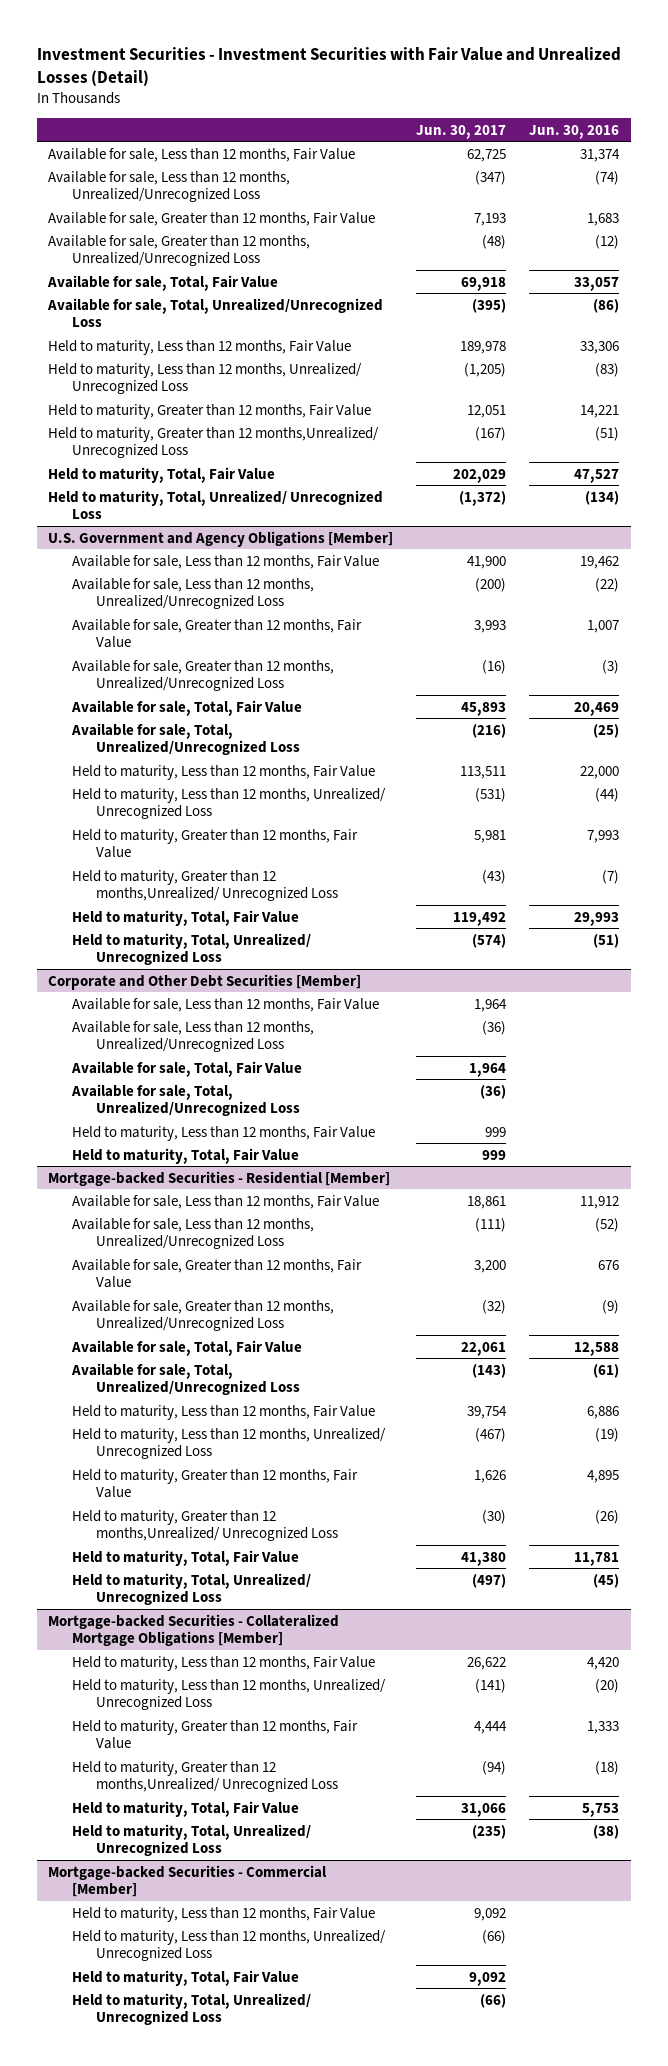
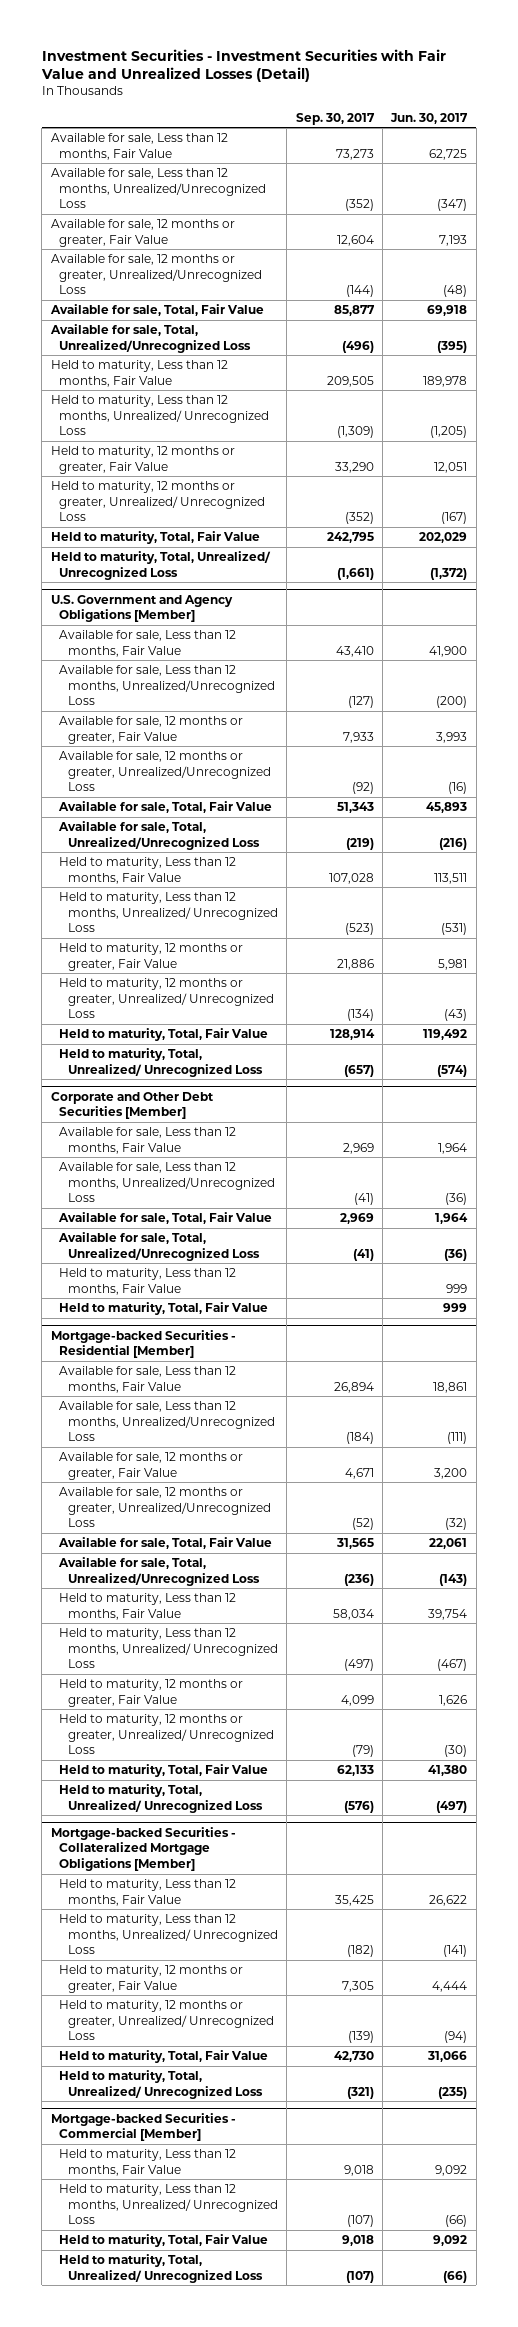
- | Jun. 30, 2017 | Jun. 30, 2016
+ | Sep. 30, 2017 | Jun. 30, 2017
- Available for sale, Greater than 12 months, Fair Value | 7,193 | 1,683
- Available for sale, Greater than 12 months, Unrealized/Unrecognized Loss | (48) | (12)
+ Available for sale, 12 months or greater, Fair Value | 12,604 | 7,193
+ Available for sale, 12 months or greater, Unrealized/Unrecognized Loss | (144) | (48)
- Held to maturity, Greater than 12 months, Fair Value | 12,051 | 14,221
- Held to maturity, Greater than 12 months,Unrealized/ Unrecognized Loss | (167) | (51)
+ Held to maturity, 12 months or greater, Fair Value | 33,290 | 12,051
+ Held to maturity, 12 months or greater, Unrealized/ Unrecognized Loss | (352) | (167)
@ U.S. Government and Agency Obligations [Member]
- Available for sale, Greater than 12 months, Fair Value | 3,993 | 1,007
- Available for sale, Greater than 12 months, Unrealized/Unrecognized Loss | (16) | (3)
+ Available for sale, 12 months or greater, Fair Value | 7,933 | 3,993
+ Available for sale, 12 months or greater, Unrealized/Unrecognized Loss | (92) | (16)
- Held to maturity, Greater than 12 months, Fair Value | 5,981 | 7,993
- Held to maturity, Greater than 12 months,Unrealized/ Unrecognized Loss | (43) | (7)
+ Held to maturity, 12 months or greater, Fair Value | 21,886 | 5,981
+ Held to maturity, 12 months or greater, Unrealized/ Unrecognized Loss | (134) | (43)
@ Mortgage-backed Securities - Residential [Member]
- Available for sale, Greater than 12 months, Fair Value | 3,200 | 676
- Available for sale, Greater than 12 months, Unrealized/Unrecognized Loss | (32) | (9)
+ Available for sale, 12 months or greater, Fair Value | 4,671 | 3,200
+ Available for sale, 12 months or greater, Unrealized/Unrecognized Loss | (52) | (32)
- Held to maturity, Greater than 12 months, Fair Value | 1,626 | 4,895
- Held to maturity, Greater than 12 months,Unrealized/ Unrecognized Loss | (30) | (26)
+ Held to maturity, 12 months or greater, Fair Value | 4,099 | 1,626
+ Held to maturity, 12 months or greater, Unrealized/ Unrecognized Loss | (79) | (30)
@ Mortgage-backed Securities - Collateralized Mortgage Obligations [Member]
- Held to maturity, Greater than 12 months, Fair Value | 4,444 | 1,333
- Held to maturity, Greater than 12 months,Unrealized/ Unrecognized Loss | (94) | (18)
+ Held to maturity, 12 months or greater, Fair Value | 7,305 | 4,444
+ Held to maturity, 12 months or greater, Unrealized/ Unrecognized Loss | (139) | (94)

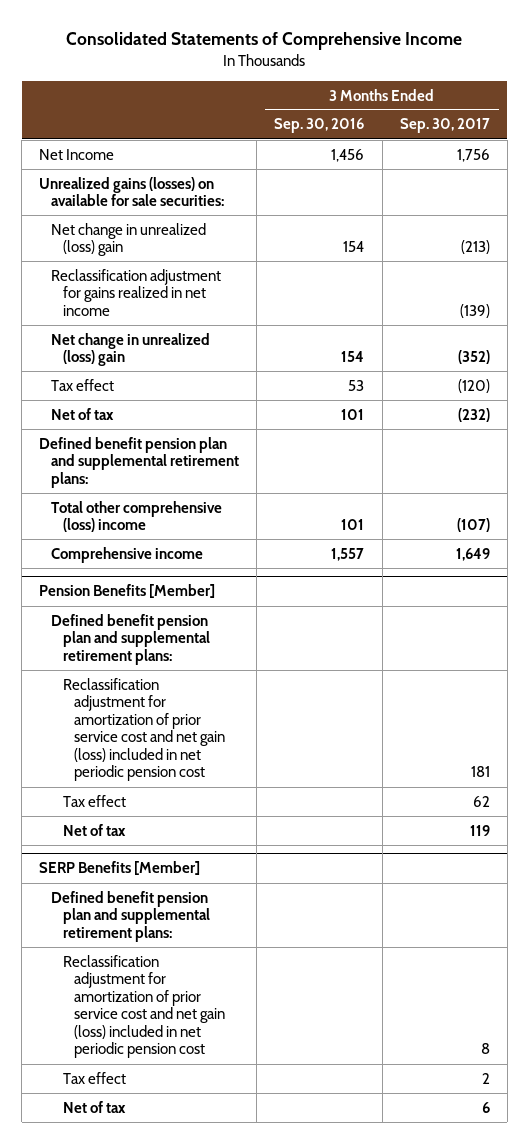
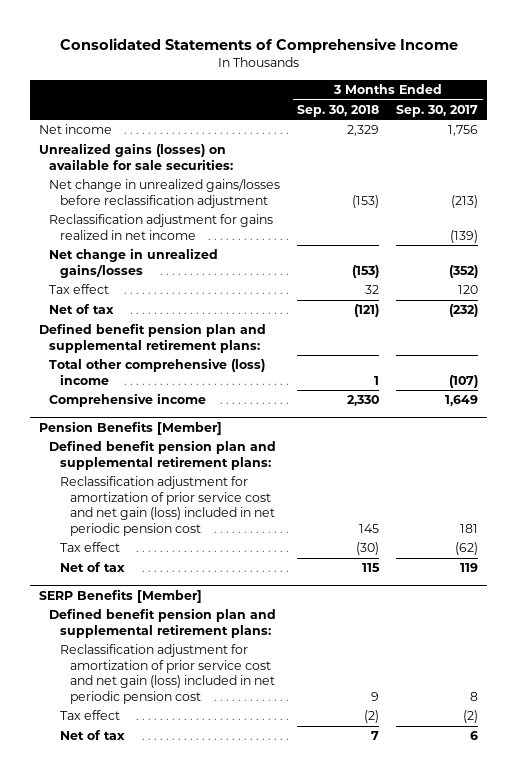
- | 3 Months Ended Sep. 30, 2016 | 3 Months Ended Sep. 30, 2017
+ | 3 Months Ended Sep. 30, 2018 | 3 Months Ended Sep. 30, 2017
- Net Income | 1,456 | 1,756
+ Net income | 2,329 | 1,756
- Net change in unrealized (loss) gain | 154 | (213)
+ Net change in unrealized gains/losses before reclassification adjustment | (153) | (213)
- Net change in unrealized (loss) gain | 154 | (352)
- Tax effect | 53 | (120)
+ Net change in unrealized gains/losses | (153) | (352)
+ Tax effect | 32 | 120
@ Pension Benefits [Member]
- Tax effect | | 62
+ Tax effect | (30) | (62)
@ SERP Benefits [Member]
- Tax effect | | 2
+ Tax effect | (2) | (2)

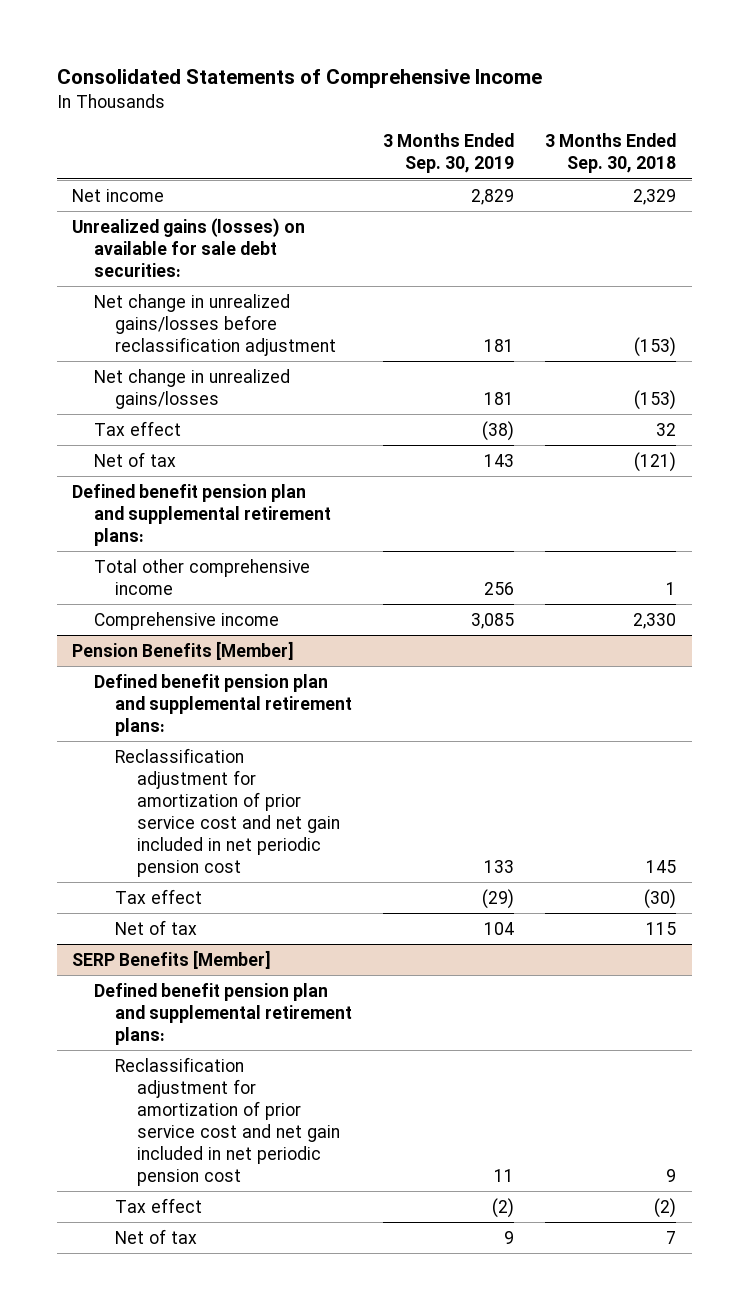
- | 3 Months Ended Sep. 30, 2018 | 3 Months Ended Sep. 30, 2017
+ | 3 Months Ended Sep. 30, 2019 | 3 Months Ended Sep. 30, 2018
- Unrealized gains (losses) on available for sale securities:
+ Unrealized gains (losses) on available for sale debt securities:
- Reclassification adjustment for gains realized in net income | | (139)
- Total other comprehensive (loss) income | 1 | (107)
+ Total other comprehensive income | 256 | 1
@ Pension Benefits [Member]
- Reclassification adjustment for amortization of prior service cost and net gain (loss) included in net periodic pension cost | 145 | 181
+ Reclassification adjustment for amortization of prior service cost and net gain included in net periodic pension cost | 133 | 145
@ SERP Benefits [Member]
- Reclassification adjustment for amortization of prior service cost and net gain (loss) included in net periodic pension cost | 9 | 8
+ Reclassification adjustment for amortization of prior service cost and net gain included in net periodic pension cost | 11 | 9

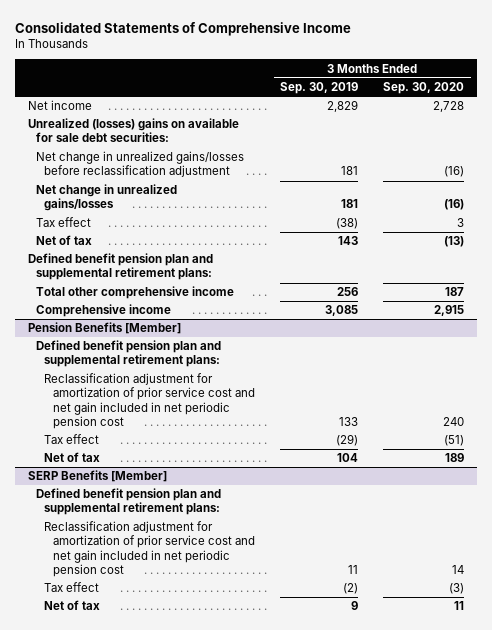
- | 3 Months Ended Sep. 30, 2019 | 3 Months Ended Sep. 30, 2018
+ | 3 Months Ended Sep. 30, 2019 | 3 Months Ended Sep. 30, 2020
- Unrealized gains (losses) on available for sale debt securities:
+ Unrealized (losses) gains on available for sale debt securities:

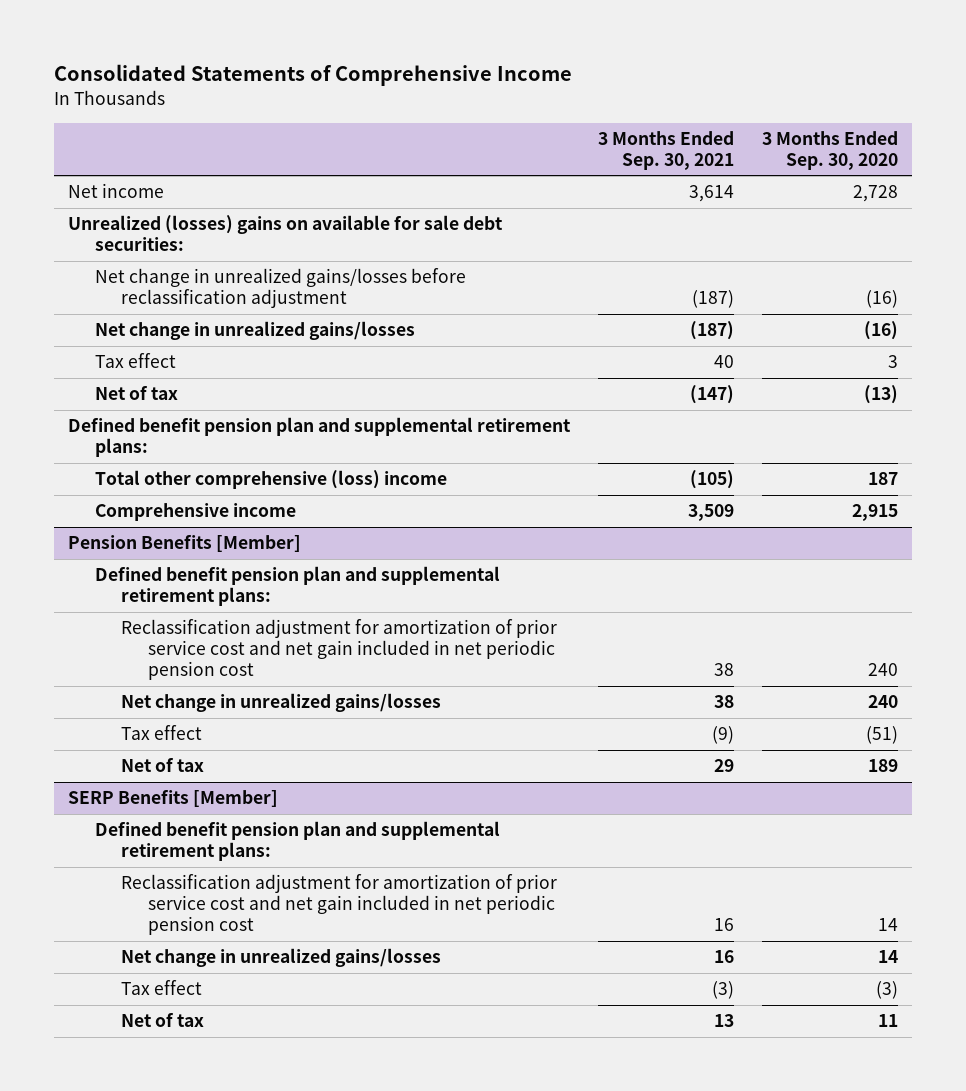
- | 3 Months Ended Sep. 30, 2019 | 3 Months Ended Sep. 30, 2020
+ | 3 Months Ended Sep. 30, 2021 | 3 Months Ended Sep. 30, 2020
- Total other comprehensive income | 256 | 187
+ Total other comprehensive (loss) income | (105) | 187
@ Pension Benefits [Member]
+ Net change in unrealized gains/losses | 38 | 240
@ SERP Benefits [Member]
+ Net change in unrealized gains/losses | 16 | 14

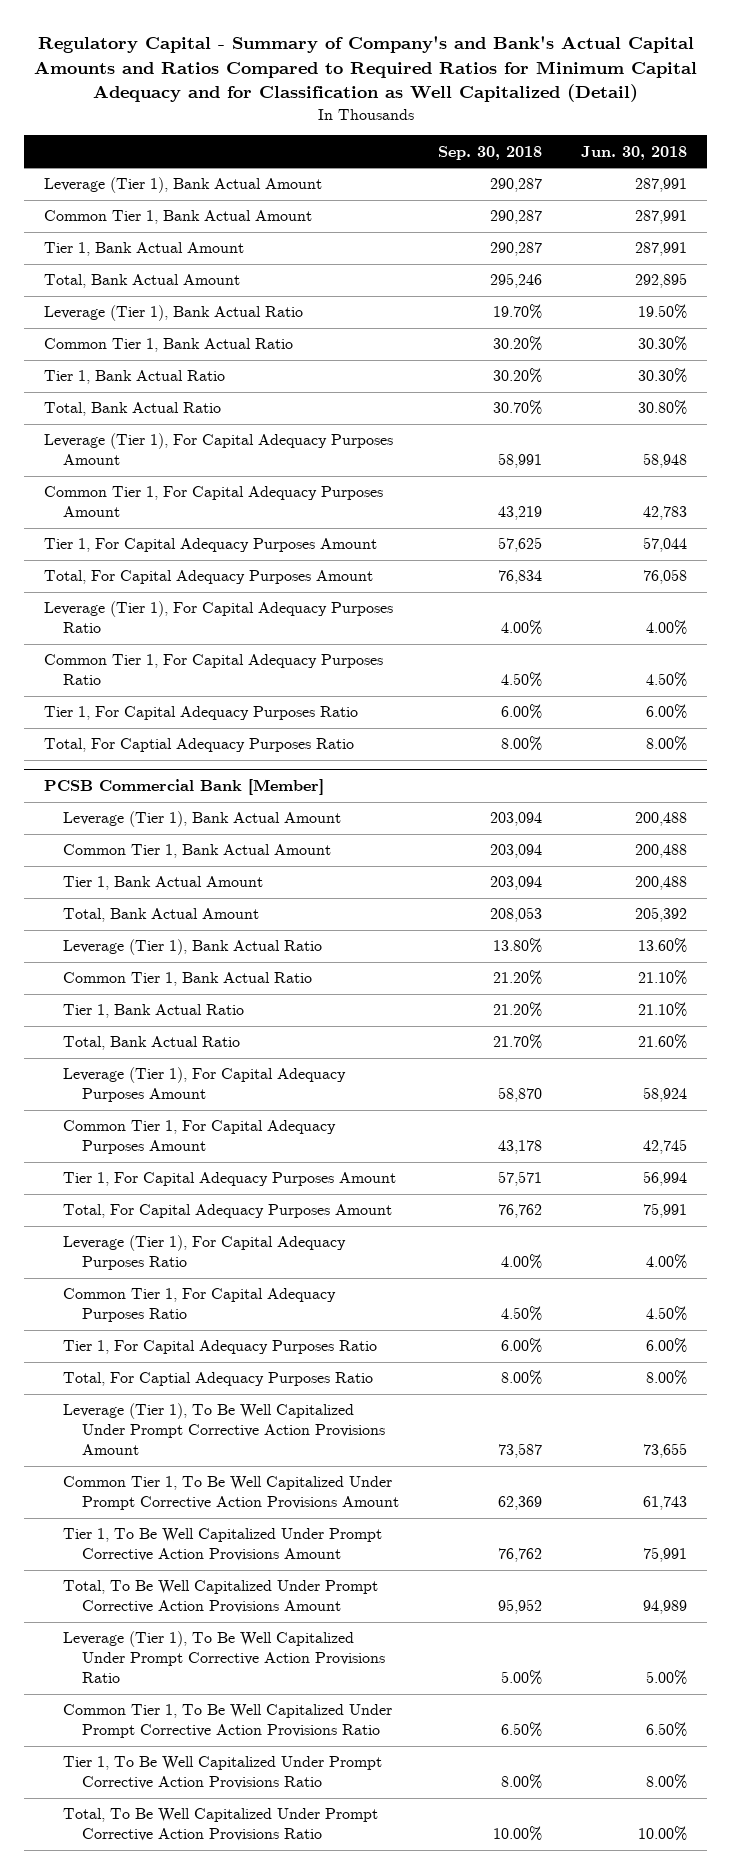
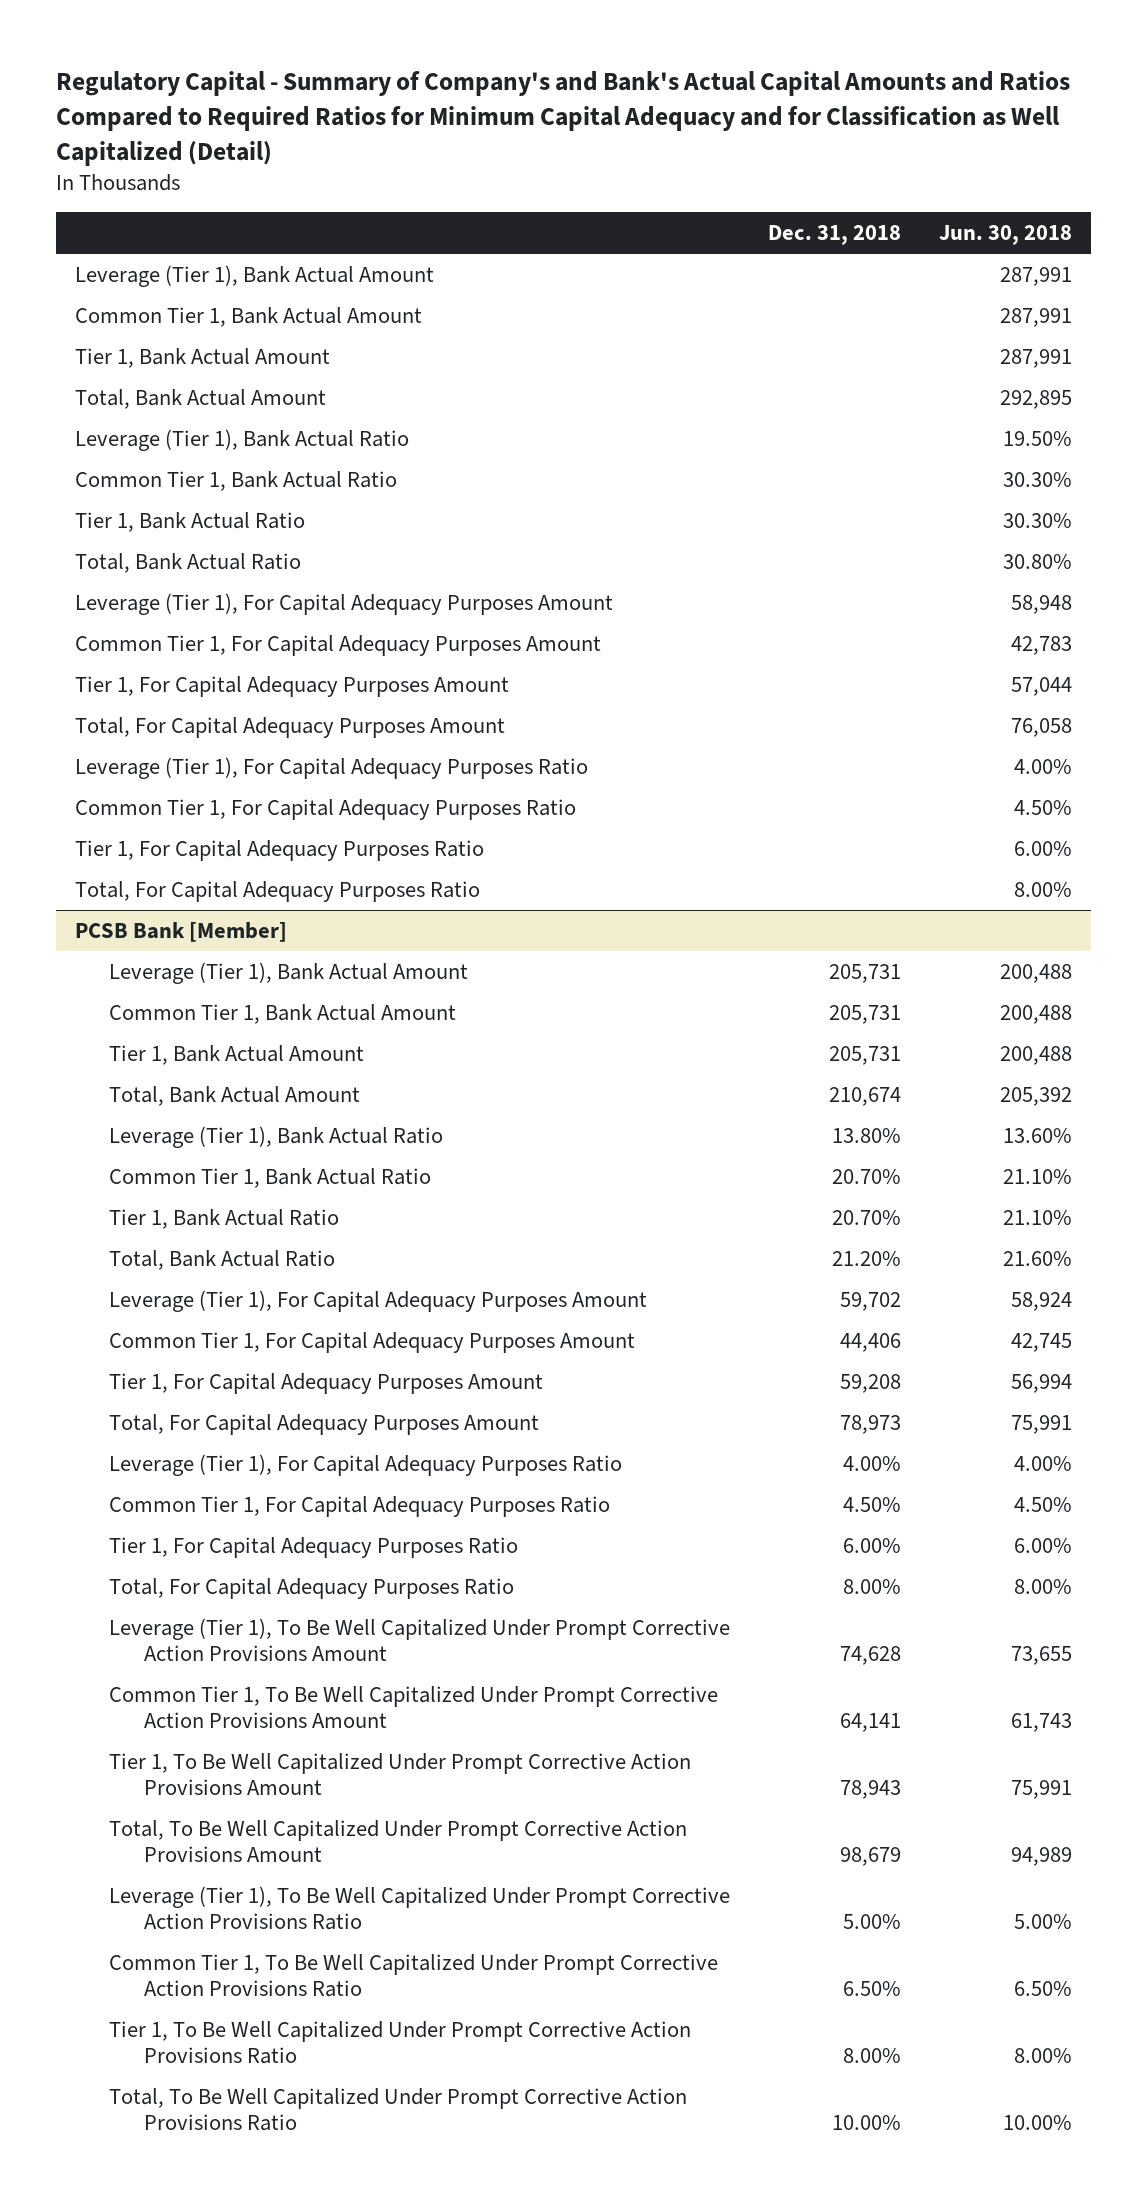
- | Sep. 30, 2018 | Jun. 30, 2018
+ | Dec. 31, 2018 | Jun. 30, 2018
- Total, For Captial Adequacy Purposes Ratio | 8.00% | 8.00%
- PCSB Commercial Bank [Member]
+ Total, For Capital Adequacy Purposes Ratio | | 8.00%
+ PCSB Bank [Member]
- Total, For Captial Adequacy Purposes Ratio | 8.00% | 8.00%
+ Total, For Capital Adequacy Purposes Ratio | 8.00% | 8.00%

